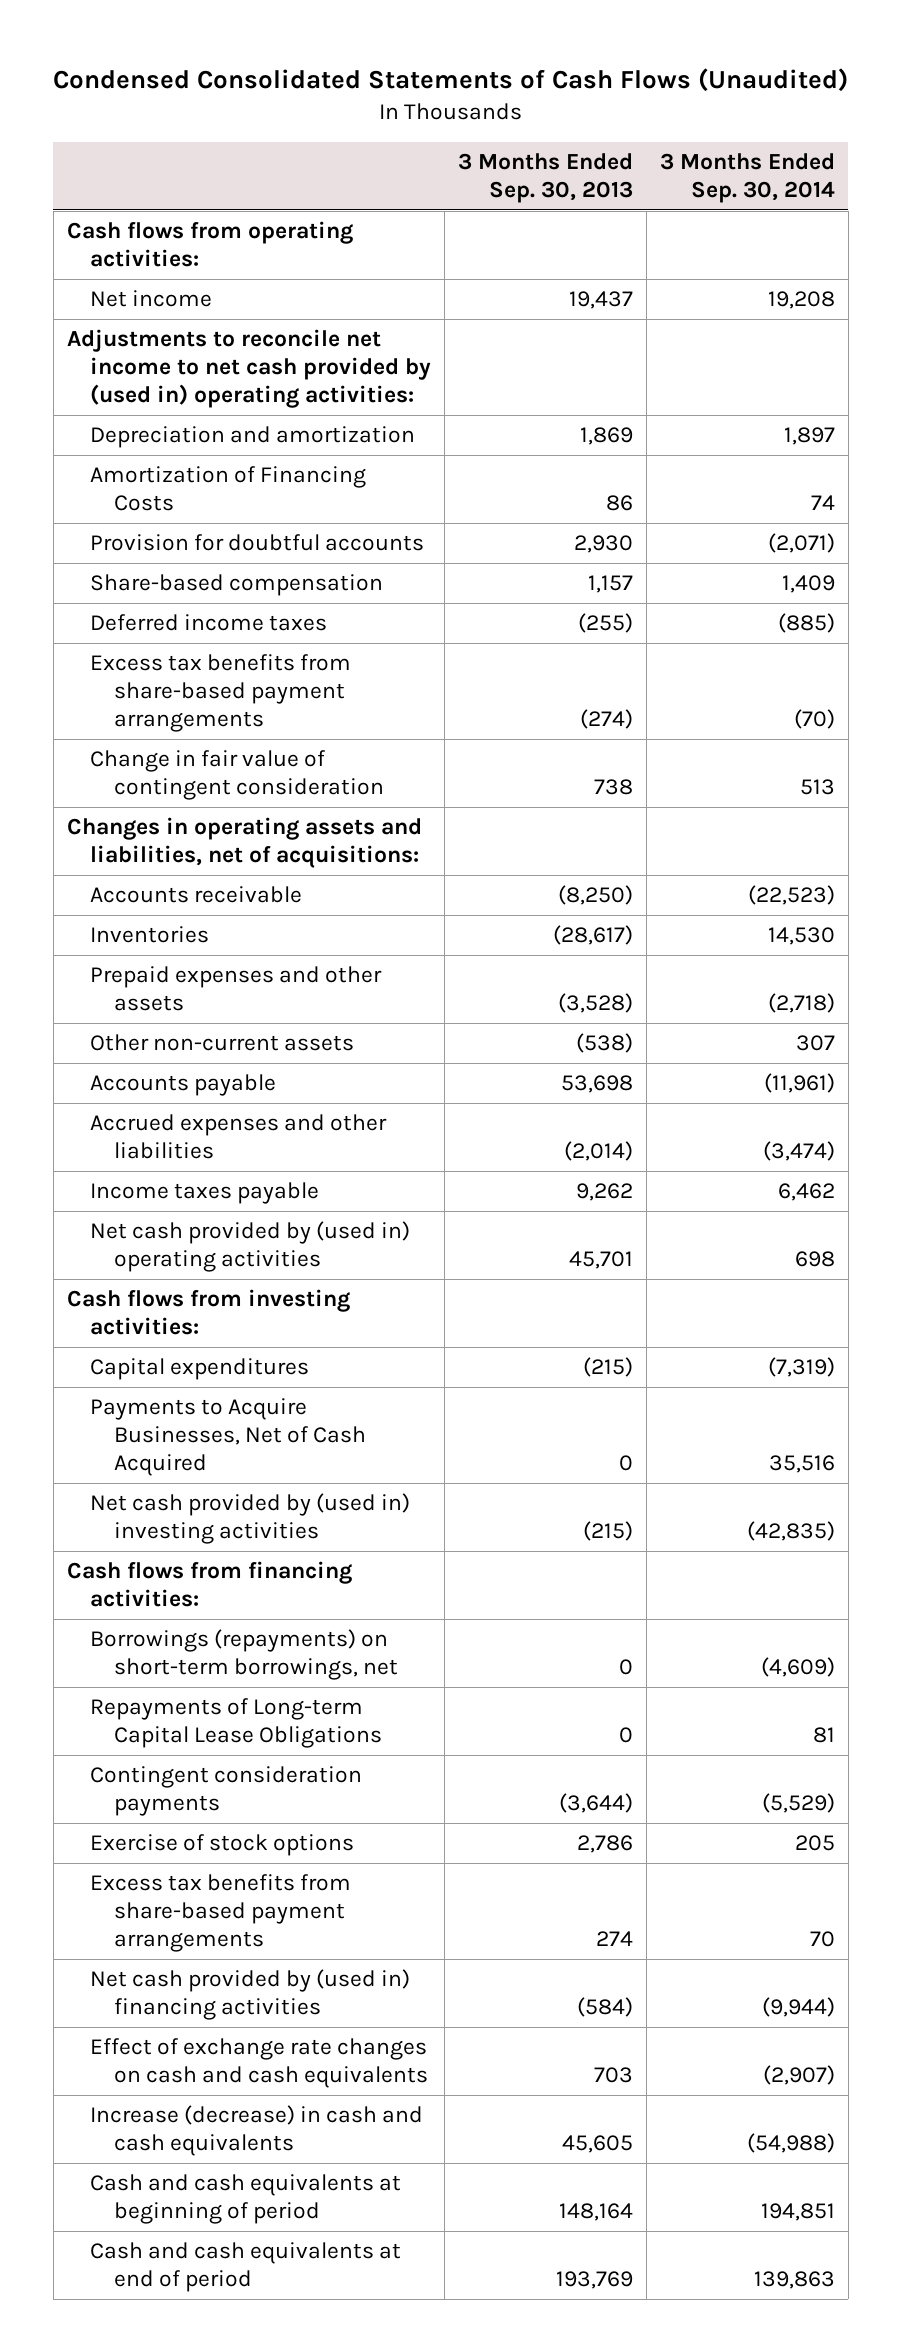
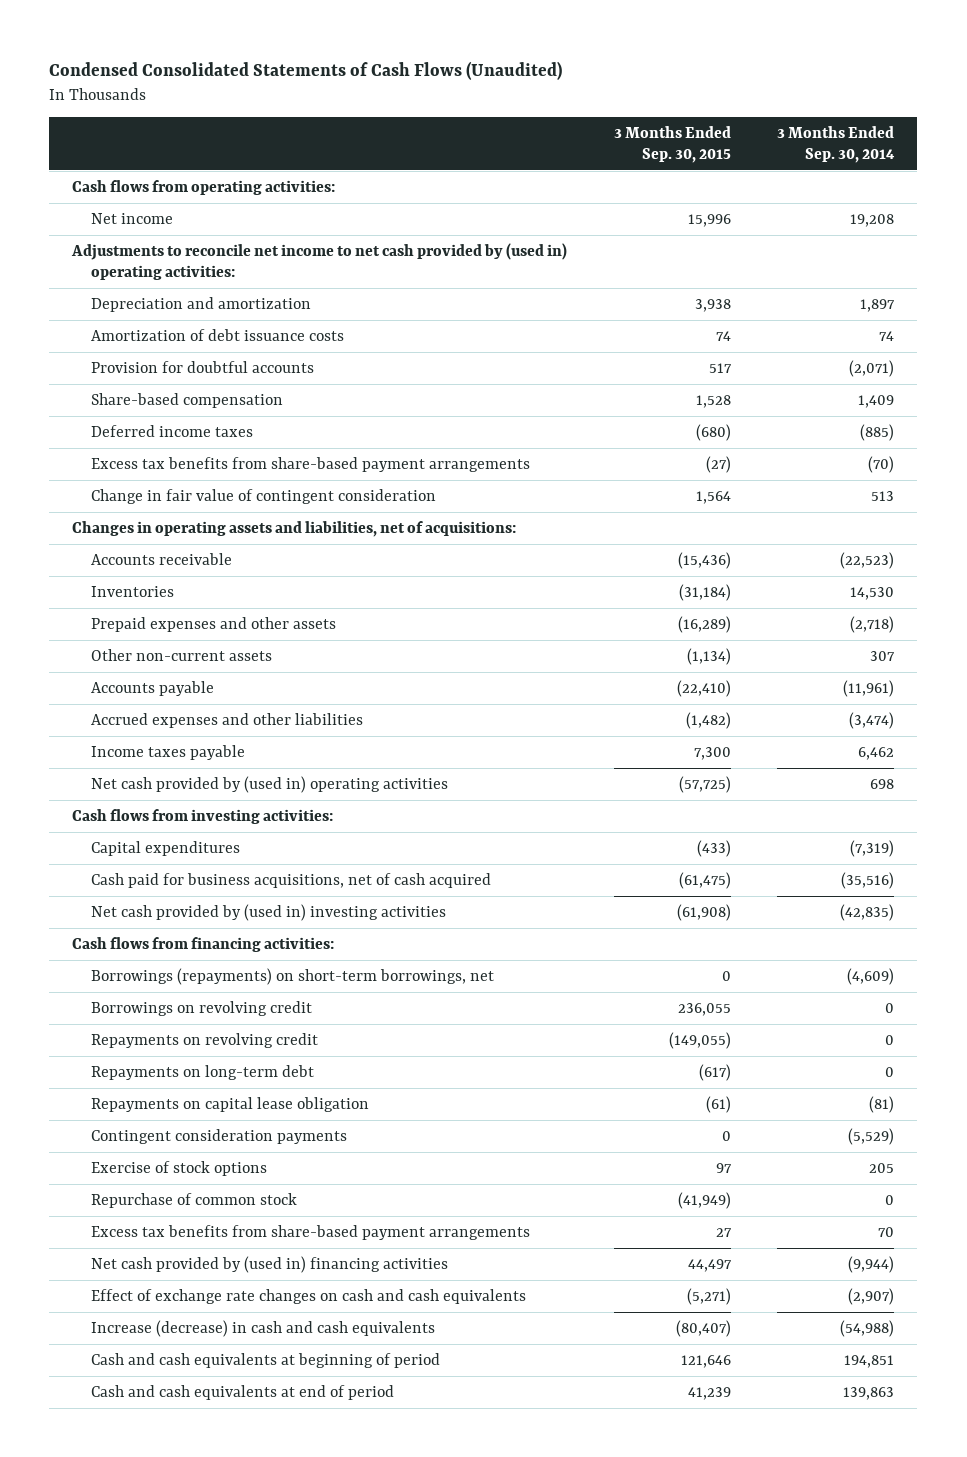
- | 3 Months Ended Sep. 30, 2013 | 3 Months Ended Sep. 30, 2014
+ | 3 Months Ended Sep. 30, 2015 | 3 Months Ended Sep. 30, 2014
- Amortization of Financing Costs | 86 | 74
+ Amortization of debt issuance costs | 74 | 74
- Payments to Acquire Businesses, Net of Cash Acquired | 0 | 35,516
+ Cash paid for business acquisitions, net of cash acquired | (61,475) | (35,516)
- Repayments of Long-term Capital Lease Obligations | 0 | 81
+ Borrowings on revolving credit | 236,055 | 0
+ Repayments on revolving credit | (149,055) | 0
+ Repayments on long-term debt | (617) | 0
+ Repayments on capital lease obligation | (61) | (81)
+ Repurchase of common stock | (41,949) | 0

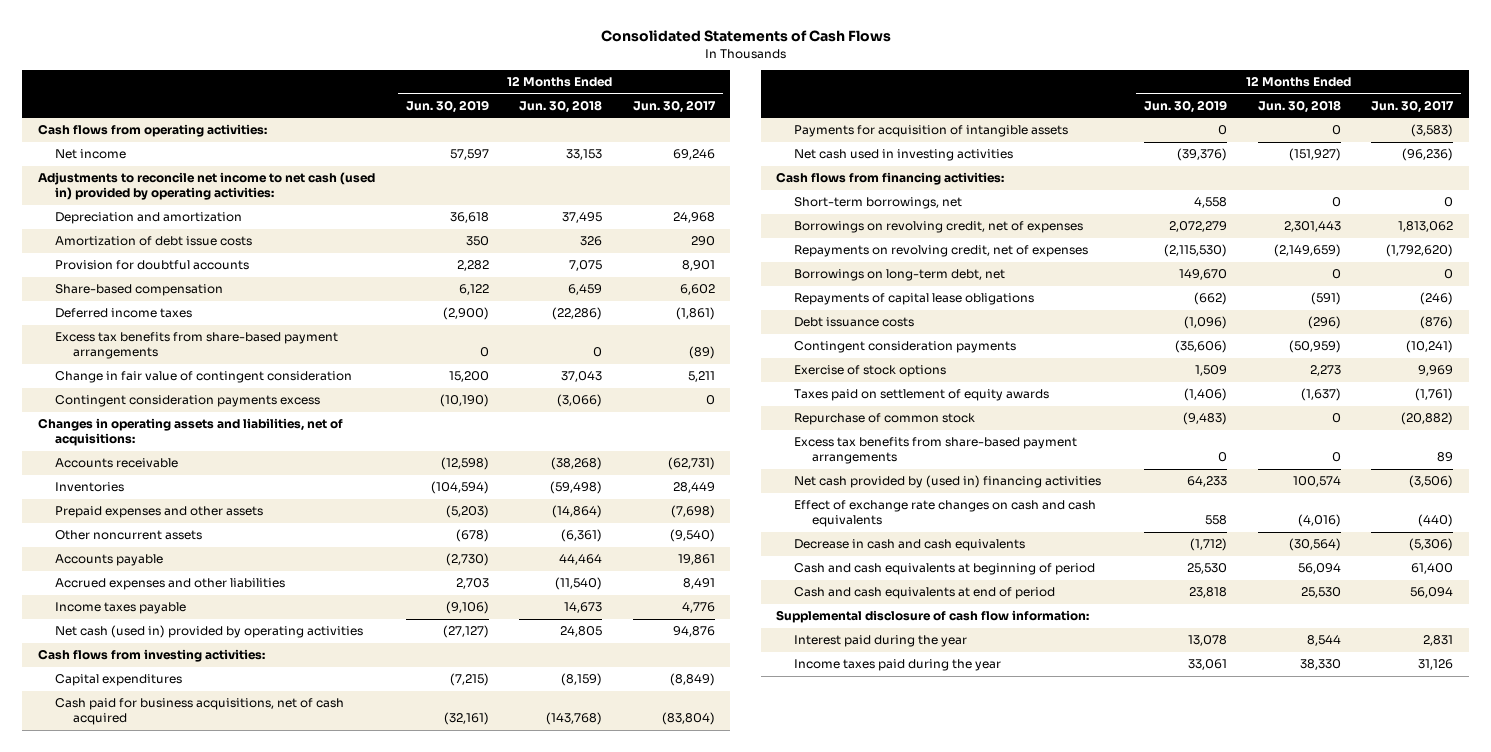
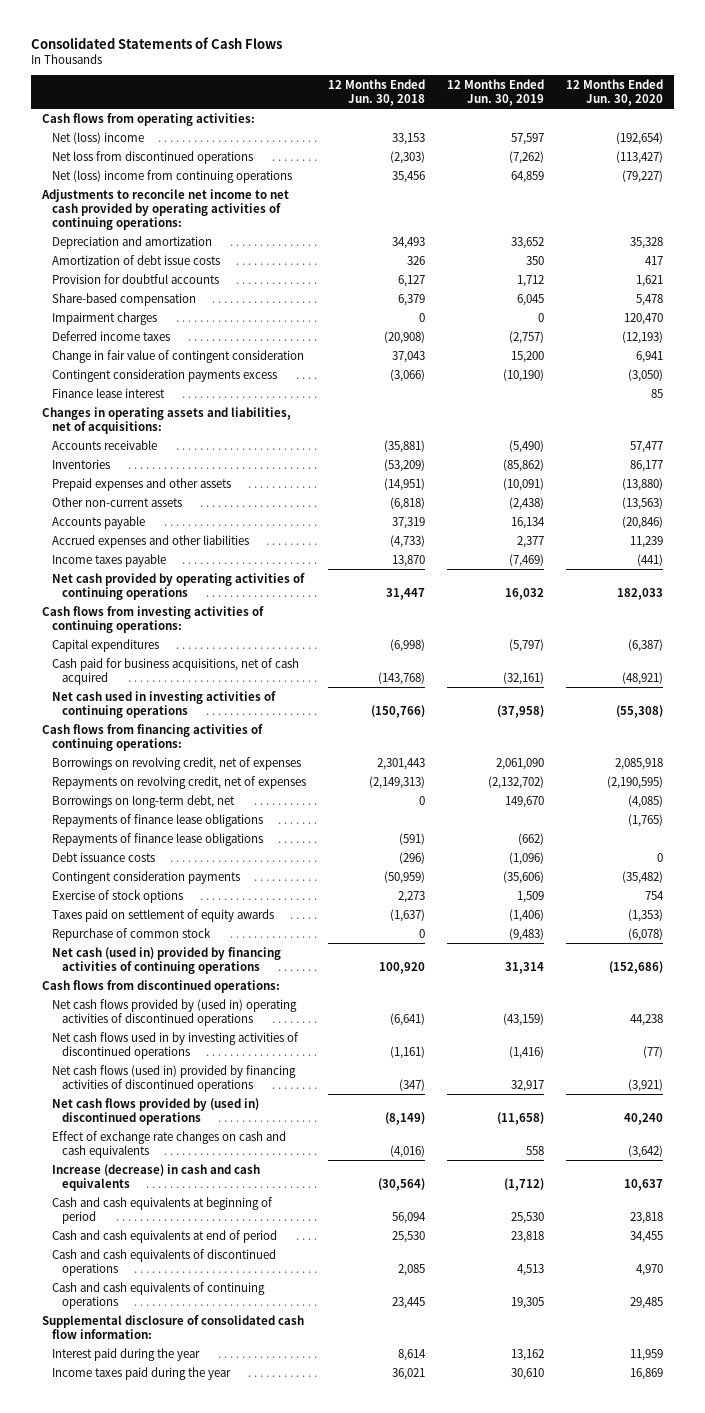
- | 12 Months Ended Jun. 30, 2019 | 12 Months Ended Jun. 30, 2018 | 12 Months Ended Jun. 30, 2017
+ | 12 Months Ended Jun. 30, 2018 | 12 Months Ended Jun. 30, 2019 | 12 Months Ended Jun. 30, 2020
- Net income | 57,597 | 33,153 | 69,246
- Adjustments to reconcile net income to net cash (used in) provided by operating activities:
- Depreciation and amortization | 36,618 | 37,495 | 24,968
+ Net (loss) income | 33,153 | 57,597 | (192,654)
+ Net loss from discontinued operations | (2,303) | (7,262) | (113,427)
+ Net (loss) income from continuing operations | 35,456 | 64,859 | (79,227)
+ Adjustments to reconcile net income to net cash provided by operating activities of continuing operations:
+ Depreciation and amortization | 34,493 | 33,652 | 35,328
- Provision for doubtful accounts | 2,282 | 7,075 | 8,901
- Share-based compensation | 6,122 | 6,459 | 6,602
- Deferred income taxes | (2,900) | (22,286) | (1,861)
- Excess tax benefits from share-based payment arrangements | 0 | 0 | (89)
+ Provision for doubtful accounts | 6,127 | 1,712 | 1,621
+ Share-based compensation | 6,379 | 6,045 | 5,478
+ Impairment charges | 0 | 0 | 120,470
+ Deferred income taxes | (20,908) | (2,757) | (12,193)
+ Finance lease interest | | | 85
- Accounts receivable | (12,598) | (38,268) | (62,731)
- Inventories | (104,594) | (59,498) | 28,449
- Prepaid expenses and other assets | (5,203) | (14,864) | (7,698)
- Other noncurrent assets | (678) | (6,361) | (9,540)
- Accounts payable | (2,730) | 44,464 | 19,861
- Accrued expenses and other liabilities | 2,703 | (11,540) | 8,491
- Income taxes payable | (9,106) | 14,673 | 4,776
- Net cash (used in) provided by operating activities | (27,127) | 24,805 | 94,876
- Cash flows from investing activities:
- Capital expenditures | (7,215) | (8,159) | (8,849)
+ Accounts receivable | (35,881) | (5,490) | 57,477
+ Inventories | (53,209) | (85,862) | 86,177
+ Prepaid expenses and other assets | (14,951) | (10,091) | (13,880)
+ Other non-current assets | (6,818) | (2,438) | (13,563)
+ Accounts payable | 37,319 | 16,134 | (20,846)
+ Accrued expenses and other liabilities | (4,733) | 2,377 | 11,239
+ Income taxes payable | 13,870 | (7,469) | (441)
+ Net cash provided by operating activities of continuing operations | 31,447 | 16,032 | 182,033
+ Cash flows from investing activities of continuing operations:
+ Capital expenditures | (6,998) | (5,797) | (6,387)
- Payments for acquisition of intangible assets | 0 | 0 | (3,583)
- Net cash used in investing activities | (39,376) | (151,927) | (96,236)
- Cash flows from financing activities:
- Short-term borrowings, net | 4,558 | 0 | 0
- Borrowings on revolving credit, net of expenses | 2,072,279 | 2,301,443 | 1,813,062
- Repayments on revolving credit, net of expenses | (2,115,530) | (2,149,659) | (1,792,620)
+ Net cash used in investing activities of continuing operations | (150,766) | (37,958) | (55,308)
+ Cash flows from financing activities of continuing operations:
+ Borrowings on revolving credit, net of expenses | 2,301,443 | 2,061,090 | 2,085,918
+ Repayments on revolving credit, net of expenses | (2,149,313) | (2,132,702) | (2,190,595)
- Repayments of capital lease obligations | (662) | (591) | (246)
+ Repayments of finance lease obligations | | | (1,765)
+ Repayments of finance lease obligations | (591) | (662) |
- Excess tax benefits from share-based payment arrangements | 0 | 0 | 89
- Net cash provided by (used in) financing activities | 64,233 | 100,574 | (3,506)
+ Net cash (used in) provided by financing activities of continuing operations | 100,920 | 31,314 | (152,686)
+ Cash flows from discontinued operations:
+ Net cash flows provided by (used in) operating activities of discontinued operations | (6,641) | (43,159) | 44,238
+ Net cash flows used in by investing activities of discontinued operations | (1,161) | (1,416) | (77)
+ Net cash flows (used in) provided by financing activities of discontinued operations | (347) | 32,917 | (3,921)
+ Net cash flows provided by (used in) discontinued operations | (8,149) | (11,658) | 40,240
- Decrease in cash and cash equivalents | (1,712) | (30,564) | (5,306)
+ Increase (decrease) in cash and cash equivalents | (30,564) | (1,712) | 10,637
- Supplemental disclosure of cash flow information:
- Interest paid during the year | 13,078 | 8,544 | 2,831
- Income taxes paid during the year | 33,061 | 38,330 | 31,126
+ Cash and cash equivalents of discontinued operations | 2,085 | 4,513 | 4,970
+ Cash and cash equivalents of continuing operations | 23,445 | 19,305 | 29,485
+ Supplemental disclosure of consolidated cash flow information:
+ Interest paid during the year | 8,614 | 13,162 | 11,959
+ Income taxes paid during the year | 36,021 | 30,610 | 16,869

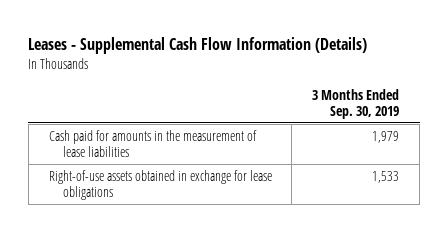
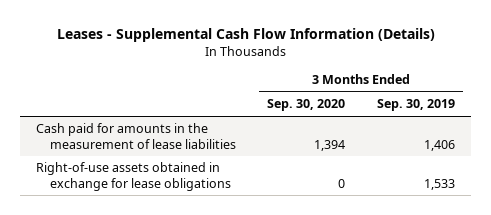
- | 3 Months Ended Sep. 30, 2019
+ | 3 Months Ended Sep. 30, 2020 | 3 Months Ended Sep. 30, 2019
- Cash paid for amounts in the measurement of lease liabilities | 1,979
+ Cash paid for amounts in the measurement of lease liabilities | 1,394 | 1,406

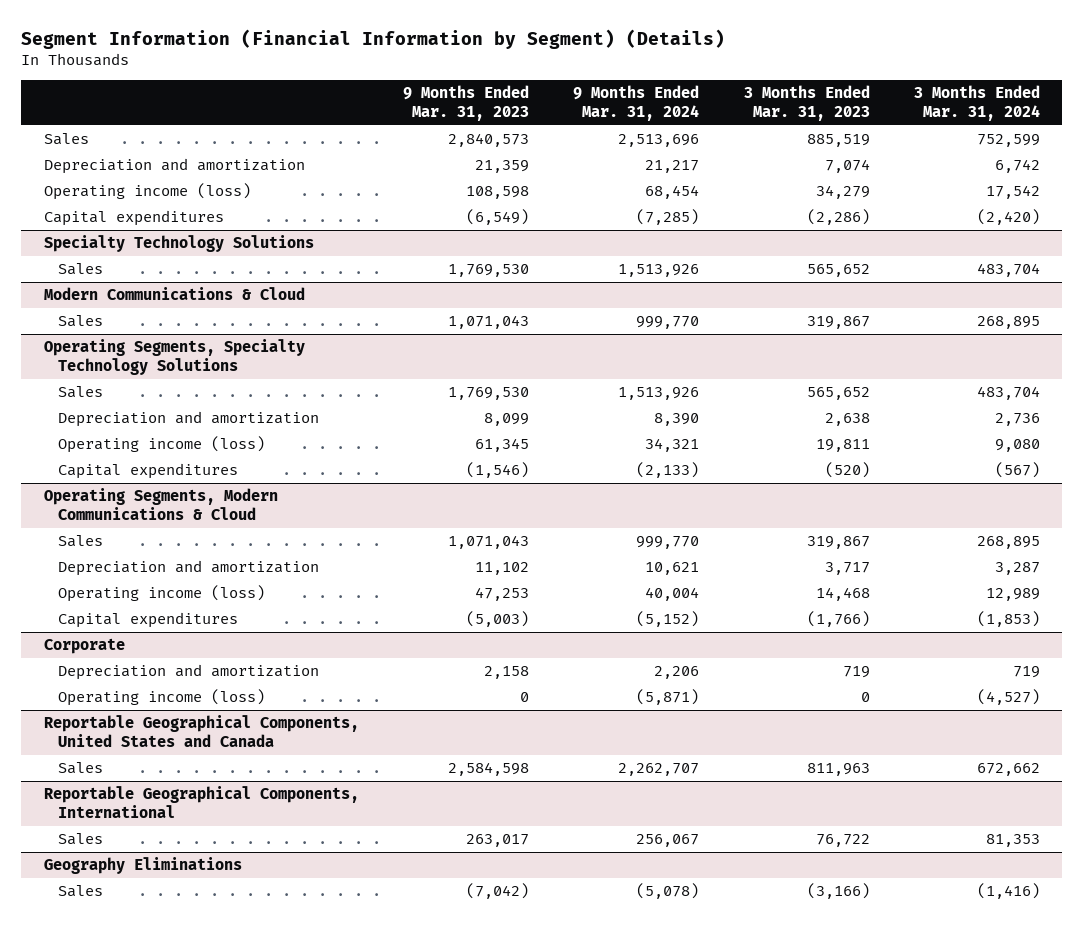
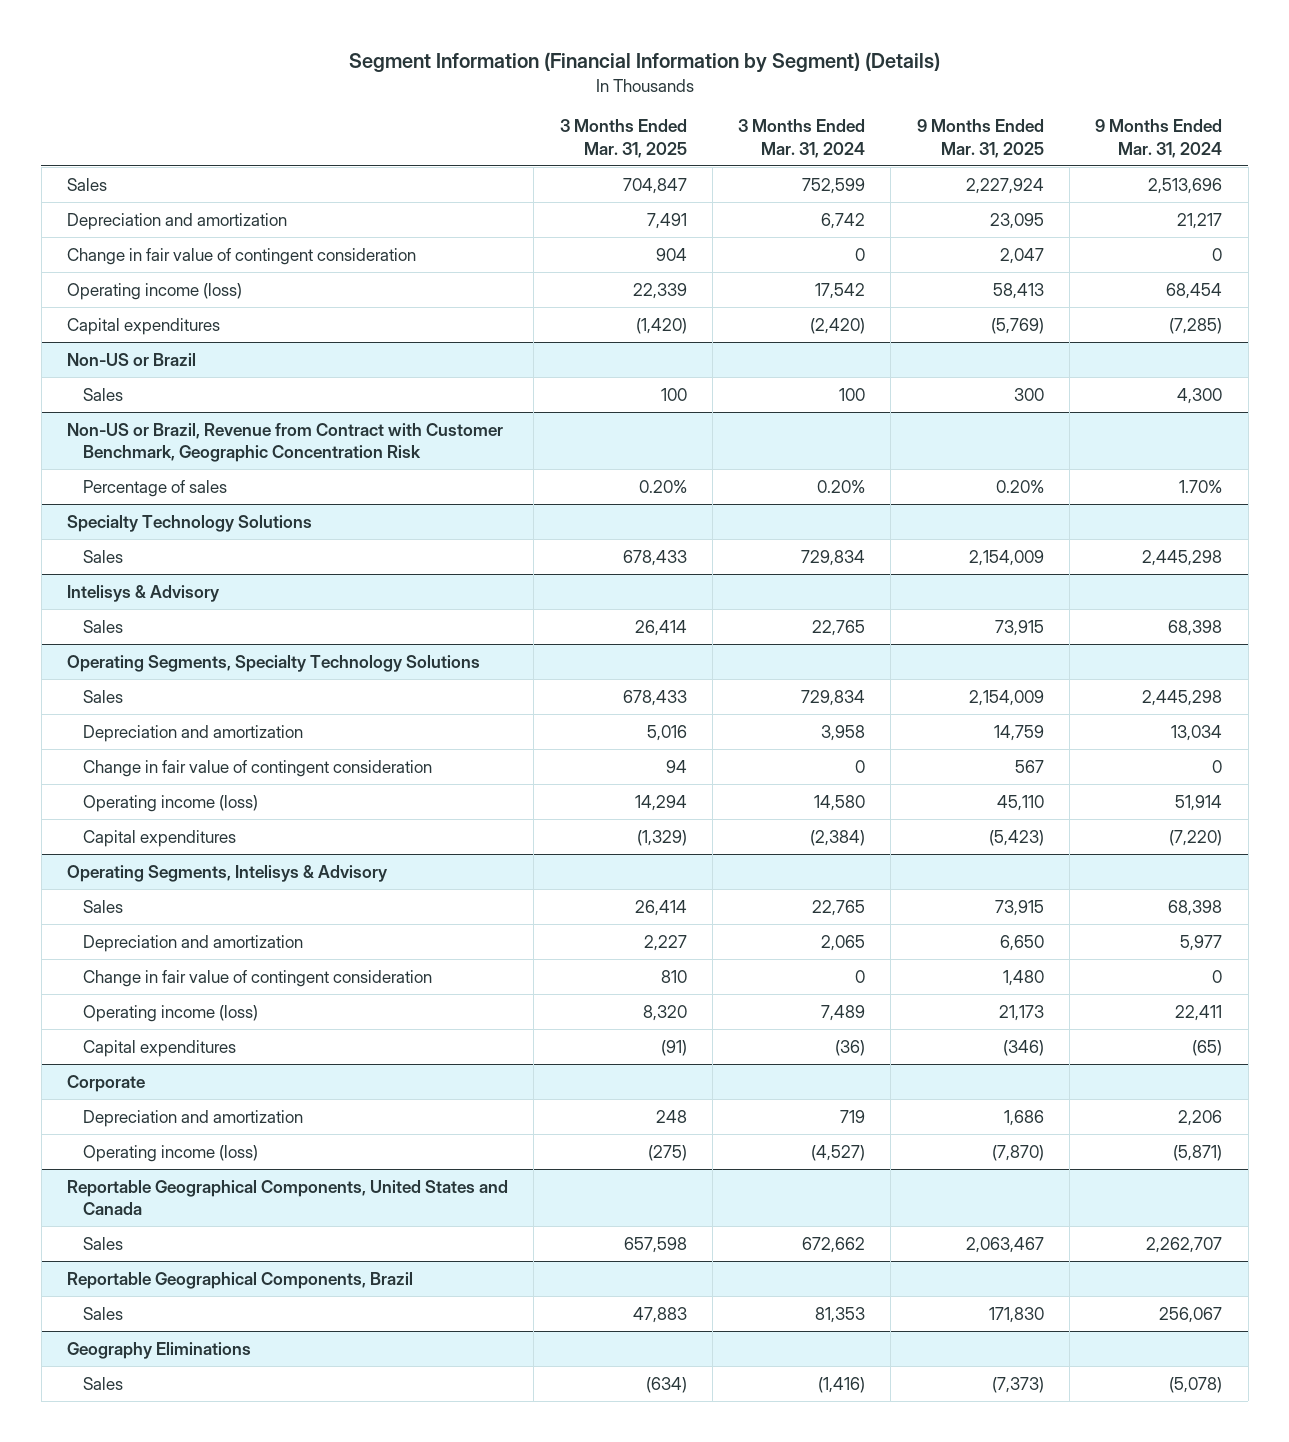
- | 9 Months Ended Mar. 31, 2023 | 9 Months Ended Mar. 31, 2024 | 3 Months Ended Mar. 31, 2023 | 3 Months Ended Mar. 31, 2024
+ | 3 Months Ended Mar. 31, 2025 | 3 Months Ended Mar. 31, 2024 | 9 Months Ended Mar. 31, 2025 | 9 Months Ended Mar. 31, 2024
+ Change in fair value of contingent consideration | 904 | 0 | 2,047 | 0
+ Non-US or Brazil
+ Sales | 100 | 100 | 300 | 4,300
+ Non-US or Brazil, Revenue from Contract with Customer Benchmark, Geographic Concentration Risk
+ Percentage of sales | 0.20% | 0.20% | 0.20% | 1.70%
@ Specialty Technology Solutions
- Sales | 1,769,530 | 1,513,926 | 565,652 | 483,704
- Modern Communications & Cloud
- Sales | 1,071,043 | 999,770 | 319,867 | 268,895
@ Specialty Technology Solutions
+ Sales | 678,433 | 729,834 | 2,154,009 | 2,445,298
+ Intelisys & Advisory
+ Sales | 26,414 | 22,765 | 73,915 | 68,398
@ Operating Segments, Specialty Technology Solutions
- Sales | 1,769,530 | 1,513,926 | 565,652 | 483,704
- Depreciation and amortization | 8,099 | 8,390 | 2,638 | 2,736
- Operating income (loss) | 61,345 | 34,321 | 19,811 | 9,080
- Capital expenditures | (1,546) | (2,133) | (520) | (567)
- Operating Segments, Modern Communications & Cloud
- Sales | 1,071,043 | 999,770 | 319,867 | 268,895
- Depreciation and amortization | 11,102 | 10,621 | 3,717 | 3,287
- Operating income (loss) | 47,253 | 40,004 | 14,468 | 12,989
- Capital expenditures | (5,003) | (5,152) | (1,766) | (1,853)
@ Operating Segments, Specialty Technology Solutions
+ Sales | 678,433 | 729,834 | 2,154,009 | 2,445,298
+ Depreciation and amortization | 5,016 | 3,958 | 14,759 | 13,034
+ Change in fair value of contingent consideration | 94 | 0 | 567 | 0
+ Operating income (loss) | 14,294 | 14,580 | 45,110 | 51,914
+ Capital expenditures | (1,329) | (2,384) | (5,423) | (7,220)
+ Operating Segments, Intelisys & Advisory
+ Sales | 26,414 | 22,765 | 73,915 | 68,398
+ Depreciation and amortization | 2,227 | 2,065 | 6,650 | 5,977
+ Change in fair value of contingent consideration | 810 | 0 | 1,480 | 0
+ Operating income (loss) | 8,320 | 7,489 | 21,173 | 22,411
+ Capital expenditures | (91) | (36) | (346) | (65)
- Reportable Geographical Components, International
+ Reportable Geographical Components, Brazil

